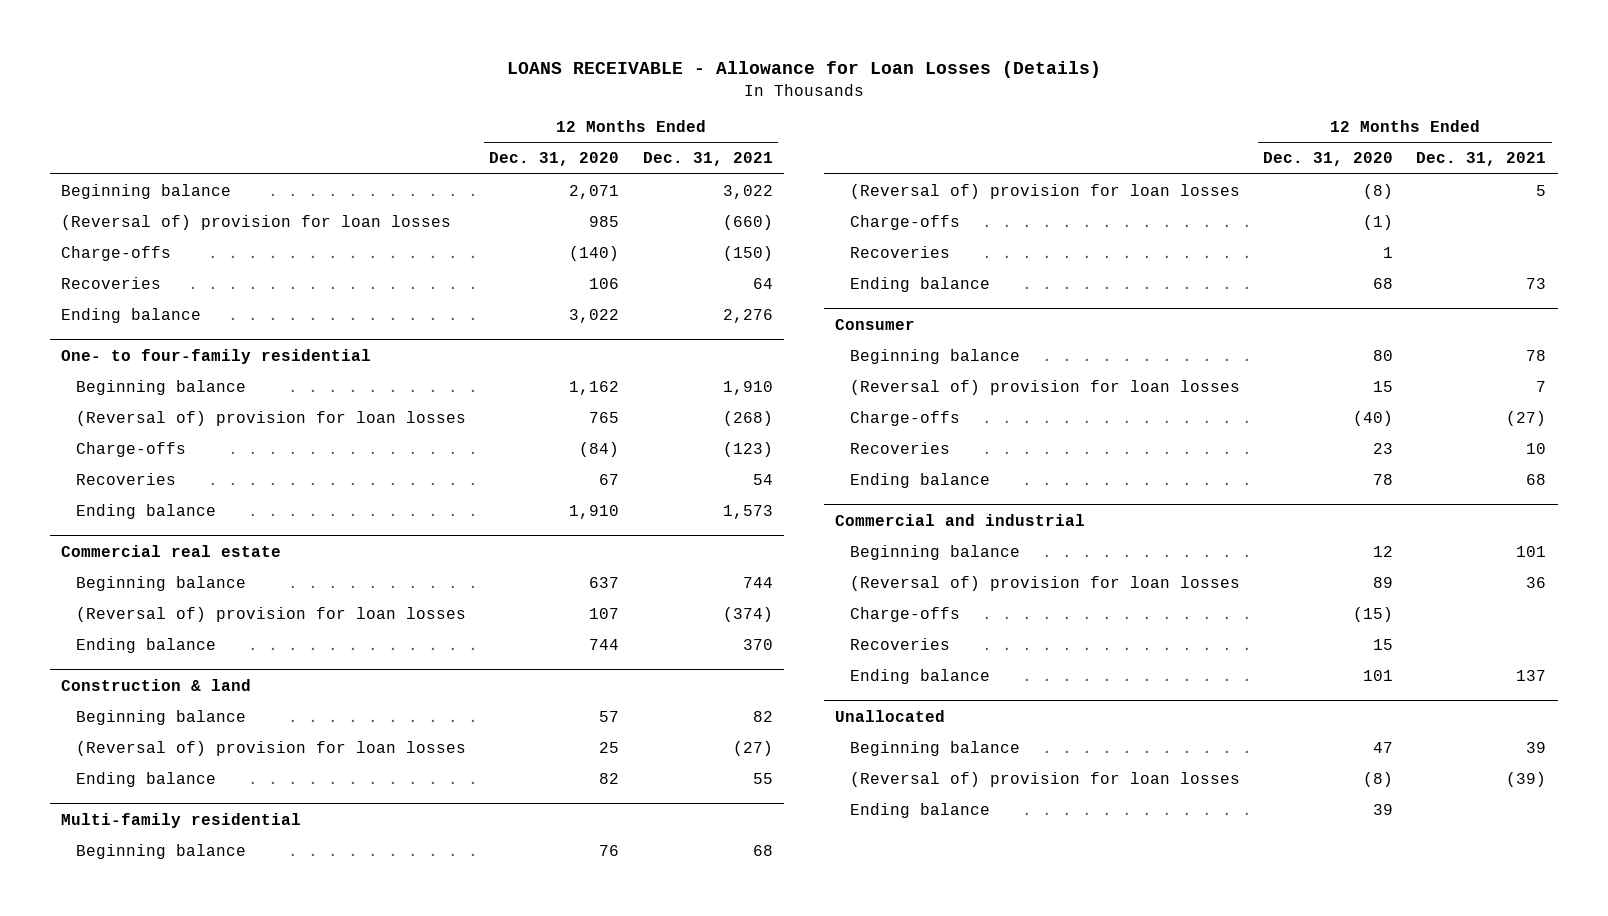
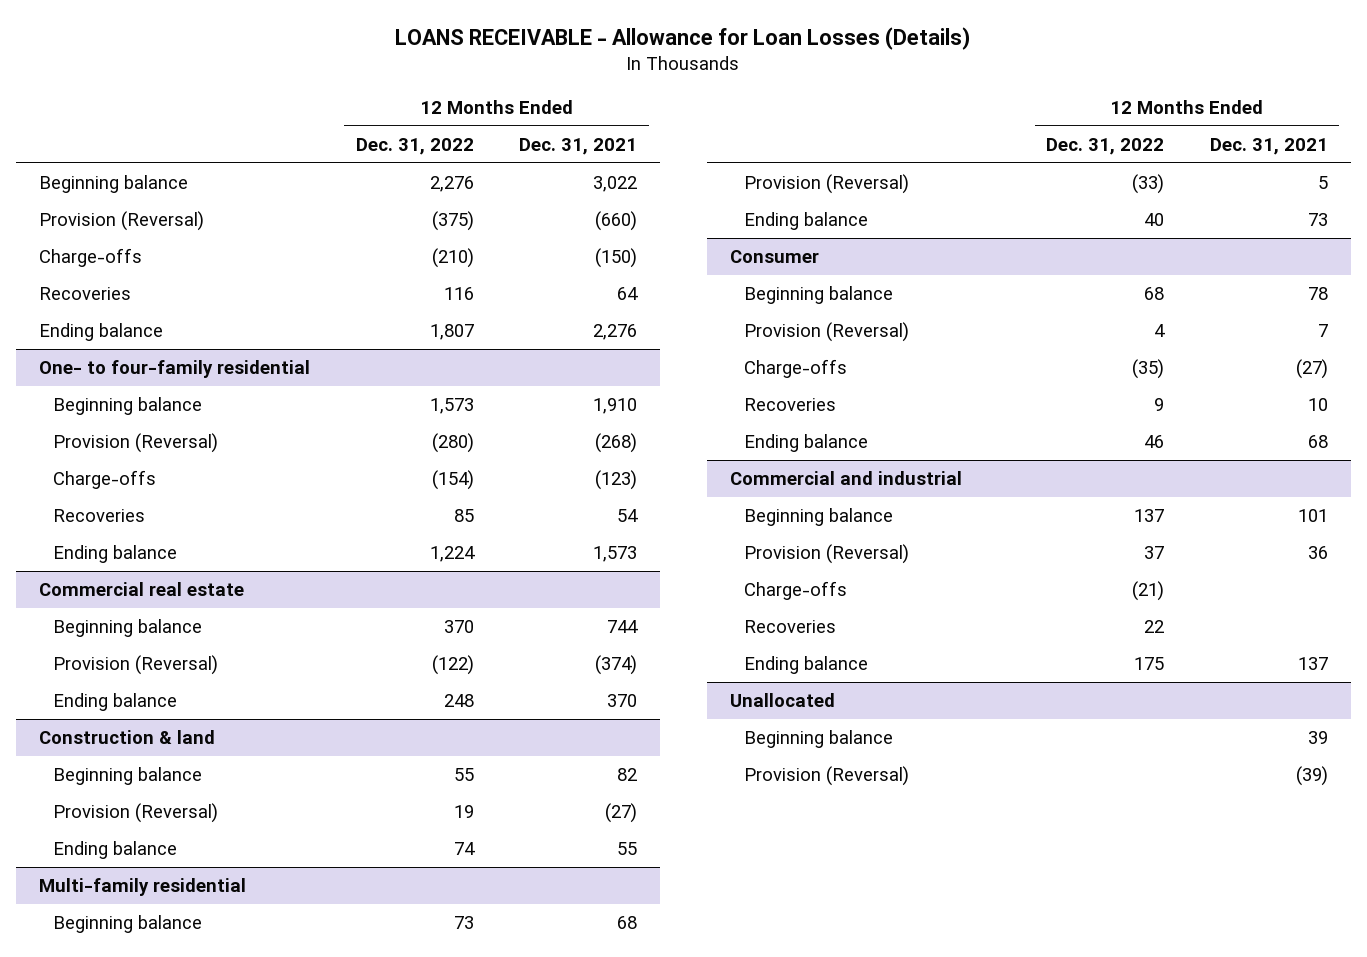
- | 12 Months Ended Dec. 31, 2020 | 12 Months Ended Dec. 31, 2021
+ | 12 Months Ended Dec. 31, 2022 | 12 Months Ended Dec. 31, 2021
- (Reversal of) provision for loan losses | 985 | (660)
+ Provision (Reversal) | (375) | (660)
@ One- to four-family residential
- (Reversal of) provision for loan losses | 765 | (268)
+ Provision (Reversal) | (280) | (268)
@ Commercial real estate
- (Reversal of) provision for loan losses | 107 | (374)
+ Provision (Reversal) | (122) | (374)
@ Construction & land
- (Reversal of) provision for loan losses | 25 | (27)
+ Provision (Reversal) | 19 | (27)
@ Multi-family residential
- (Reversal of) provision for loan losses | (8) | 5
- Charge-offs | (1) |
- Recoveries | 1 |
+ Provision (Reversal) | (33) | 5
@ Consumer
- (Reversal of) provision for loan losses | 15 | 7
+ Provision (Reversal) | 4 | 7
@ Commercial and industrial
- (Reversal of) provision for loan losses | 89 | 36
+ Provision (Reversal) | 37 | 36
@ Unallocated
- (Reversal of) provision for loan losses | (8) | (39)
- Ending balance | 39 |
+ Provision (Reversal) | | (39)

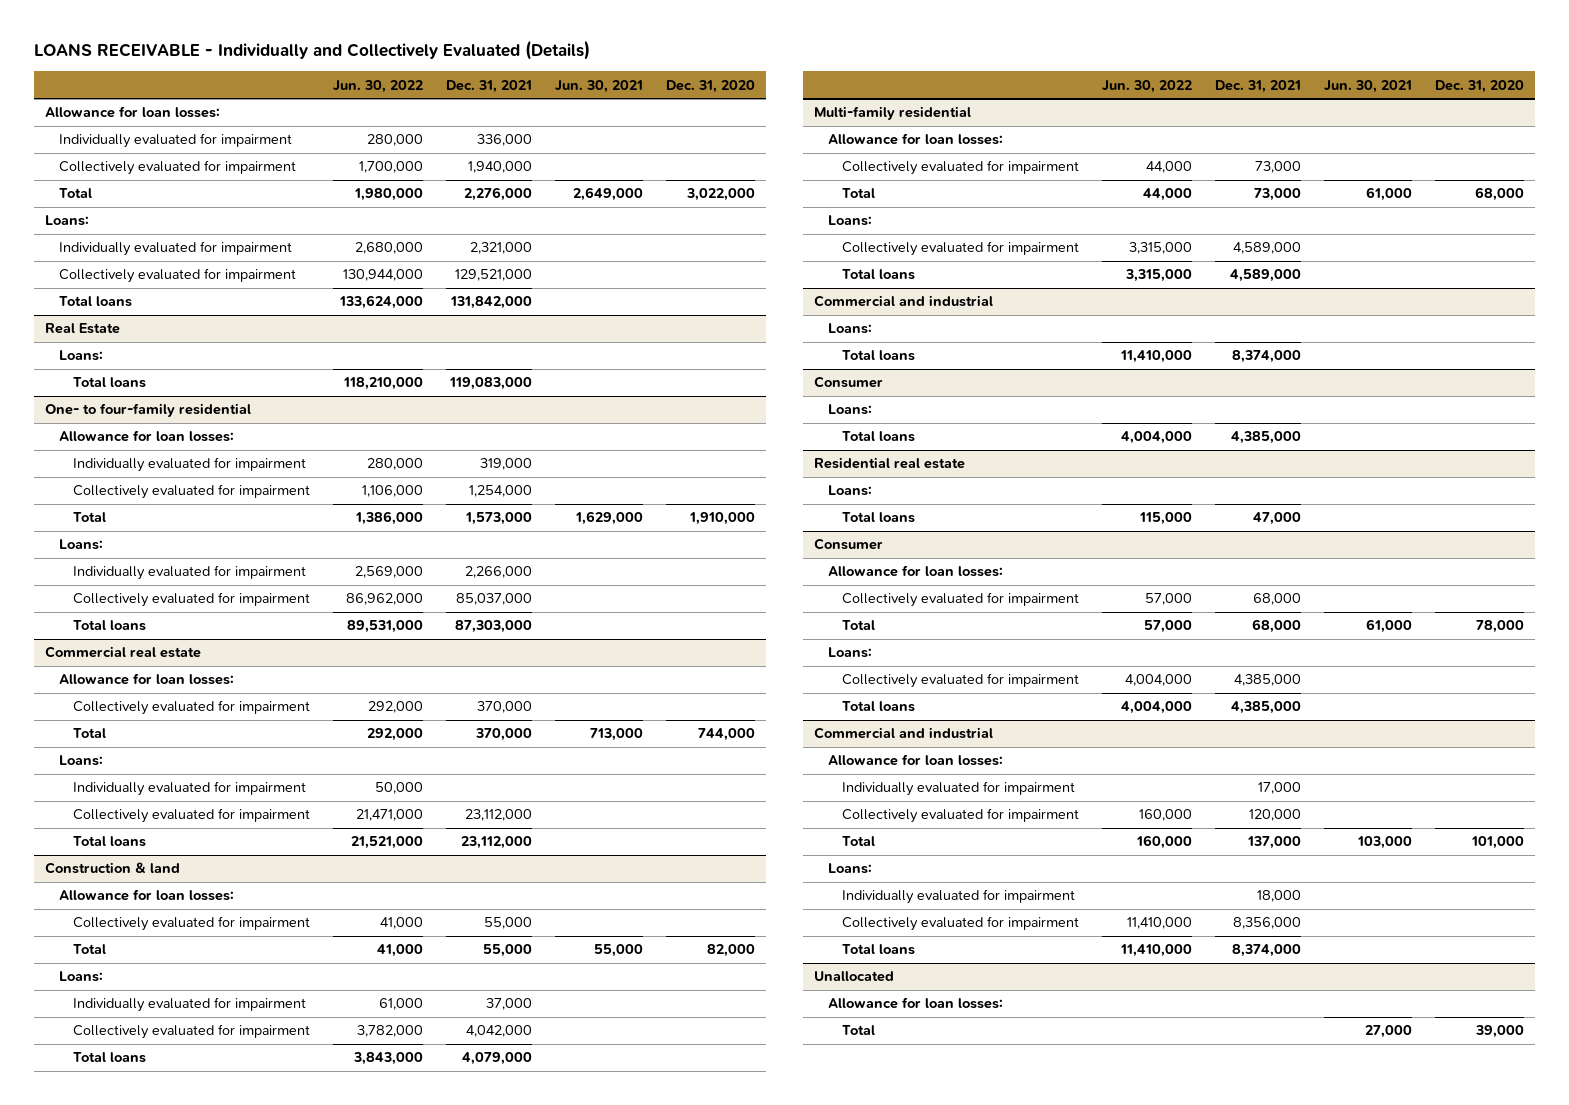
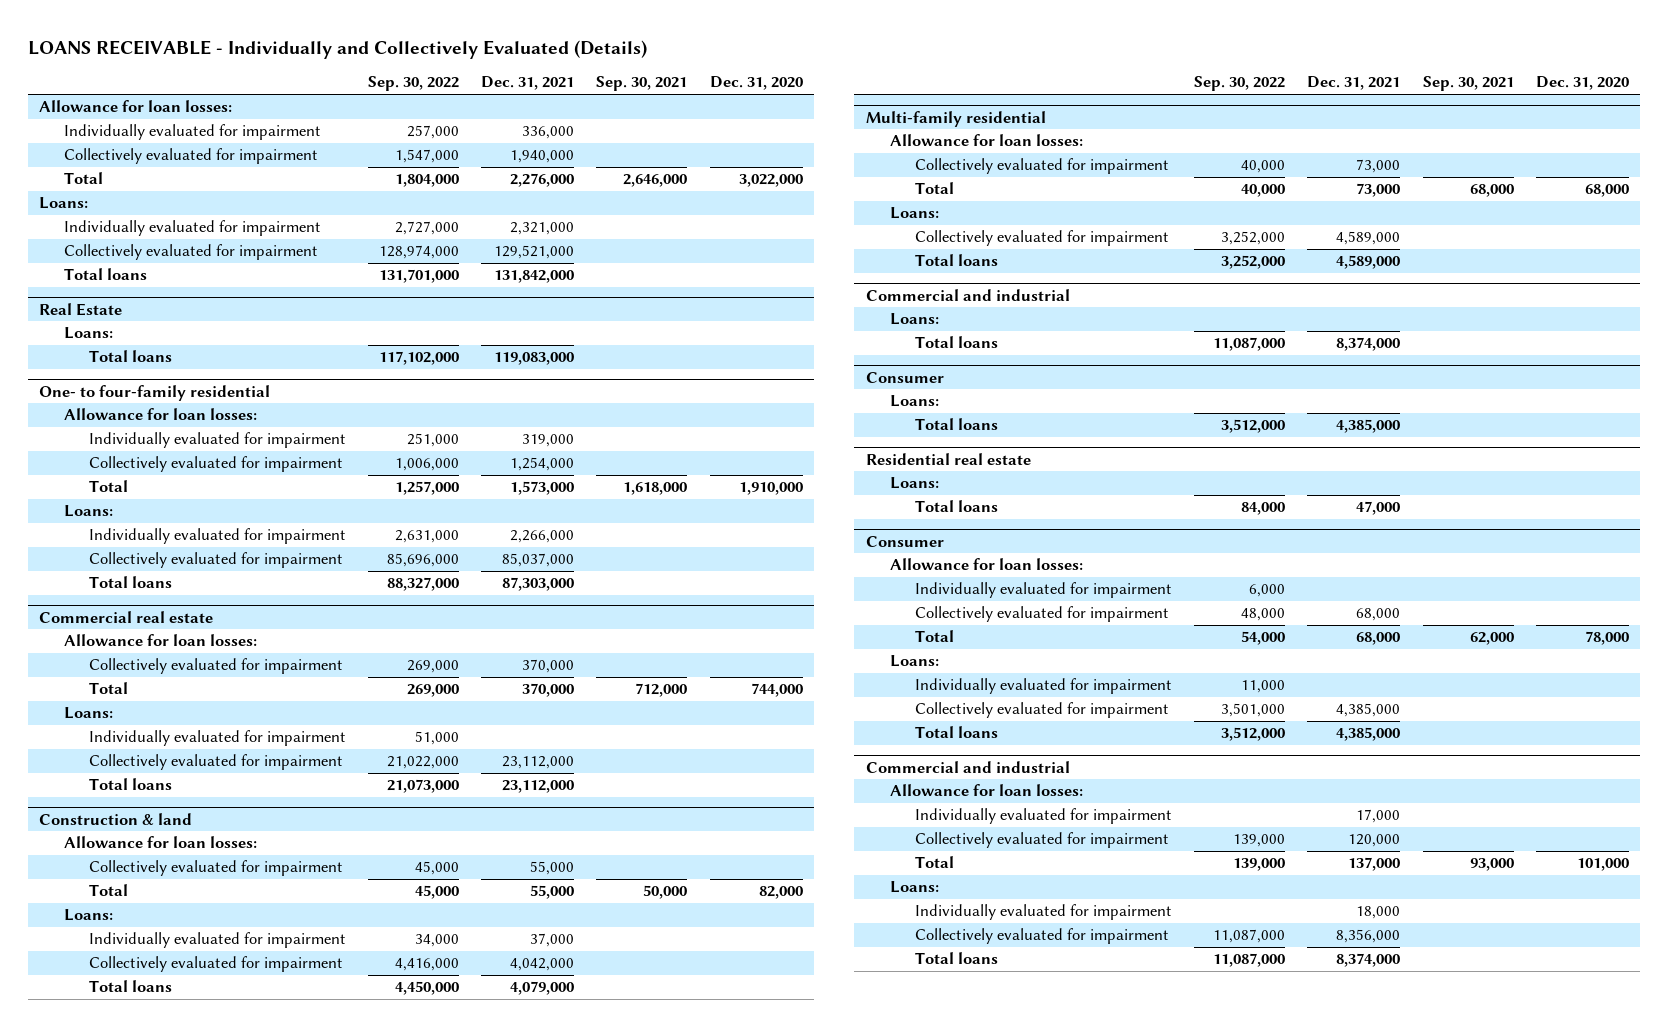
- | Jun. 30, 2022 | Dec. 31, 2021 | Jun. 30, 2021 | Dec. 31, 2020
+ | Sep. 30, 2022 | Dec. 31, 2021 | Sep. 30, 2021 | Dec. 31, 2020
@ Consumer
+ Individually evaluated for impairment | 6,000 | | |
+ Individually evaluated for impairment | 11,000 | | |
- Unallocated
- Allowance for loan losses:
- Total | | | 27,000 | 39,000

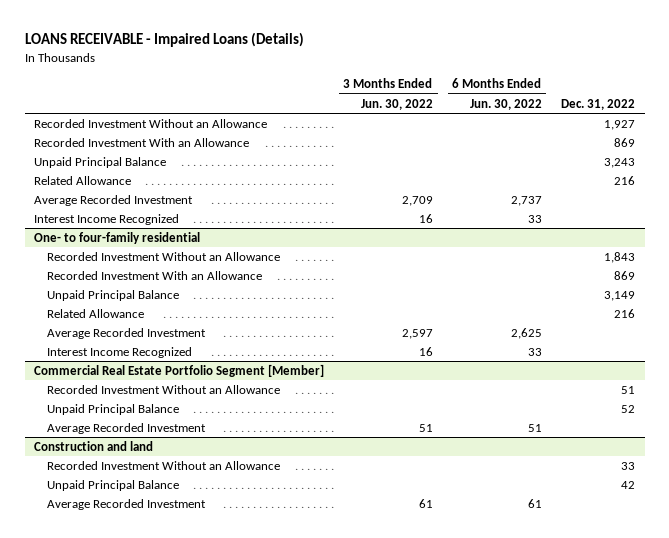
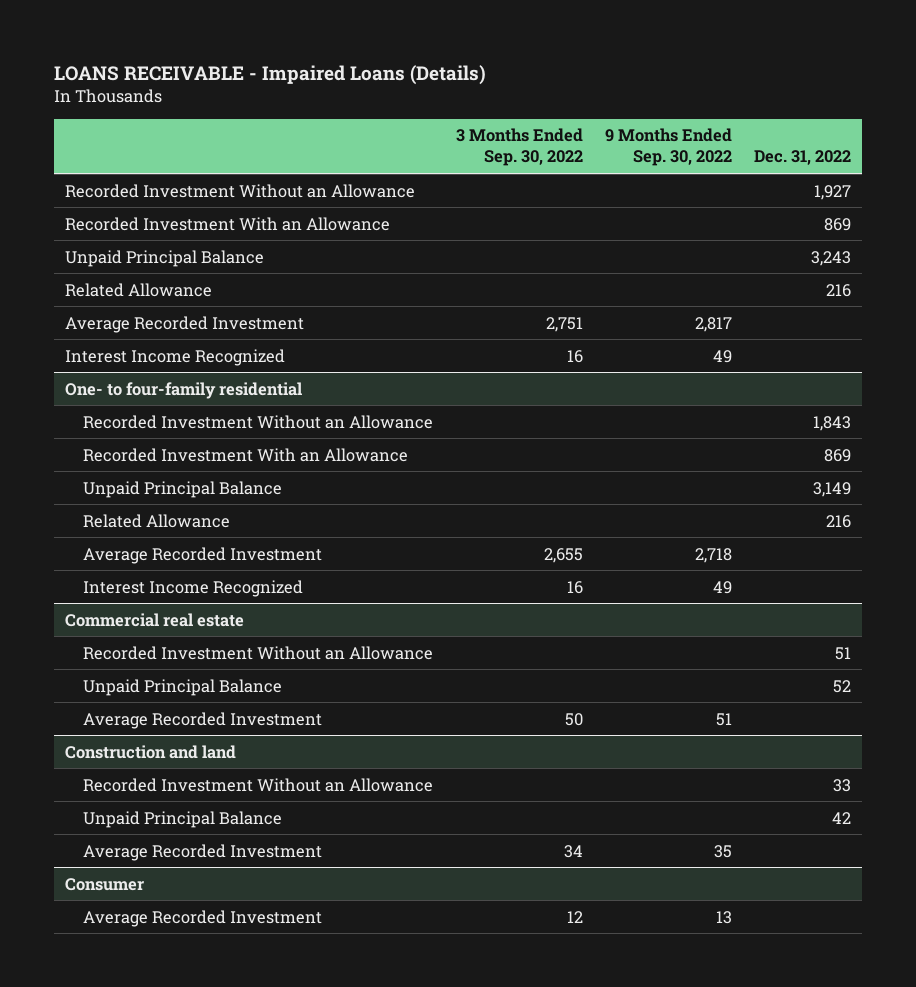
- | 3 Months Ended Jun. 30, 2022 | 6 Months Ended Jun. 30, 2022 | Dec. 31, 2022
+ | 3 Months Ended Sep. 30, 2022 | 9 Months Ended Sep. 30, 2022 | Dec. 31, 2022
- Commercial Real Estate Portfolio Segment [Member]
+ Commercial real estate
+ Consumer
+ Average Recorded Investment | 12 | 13 |

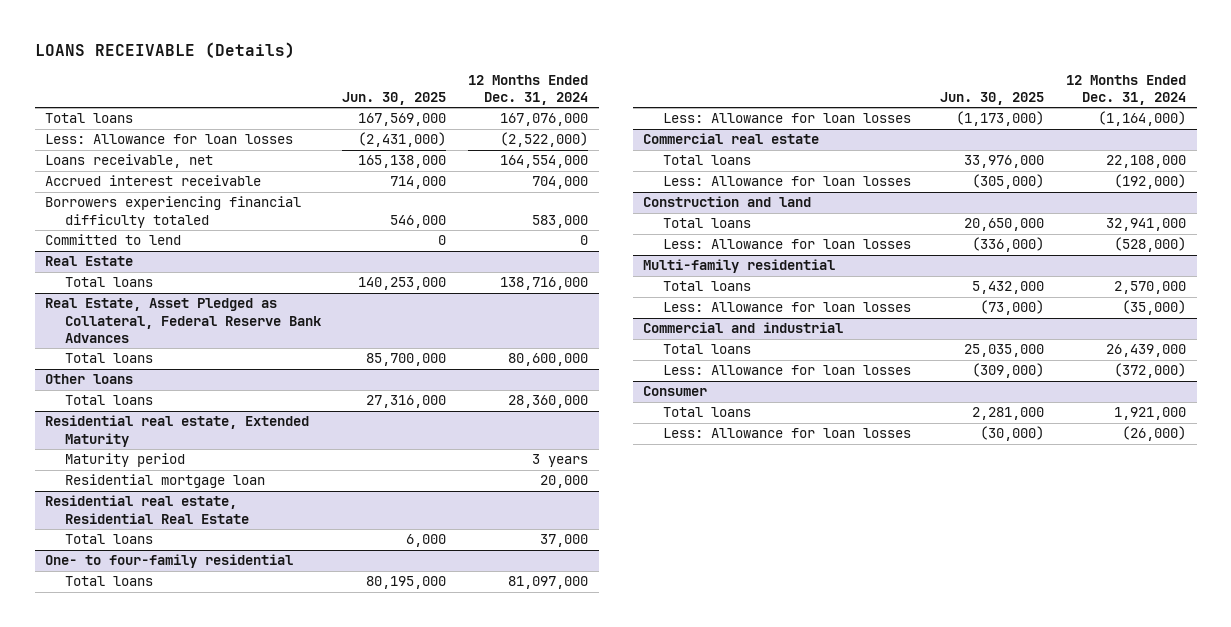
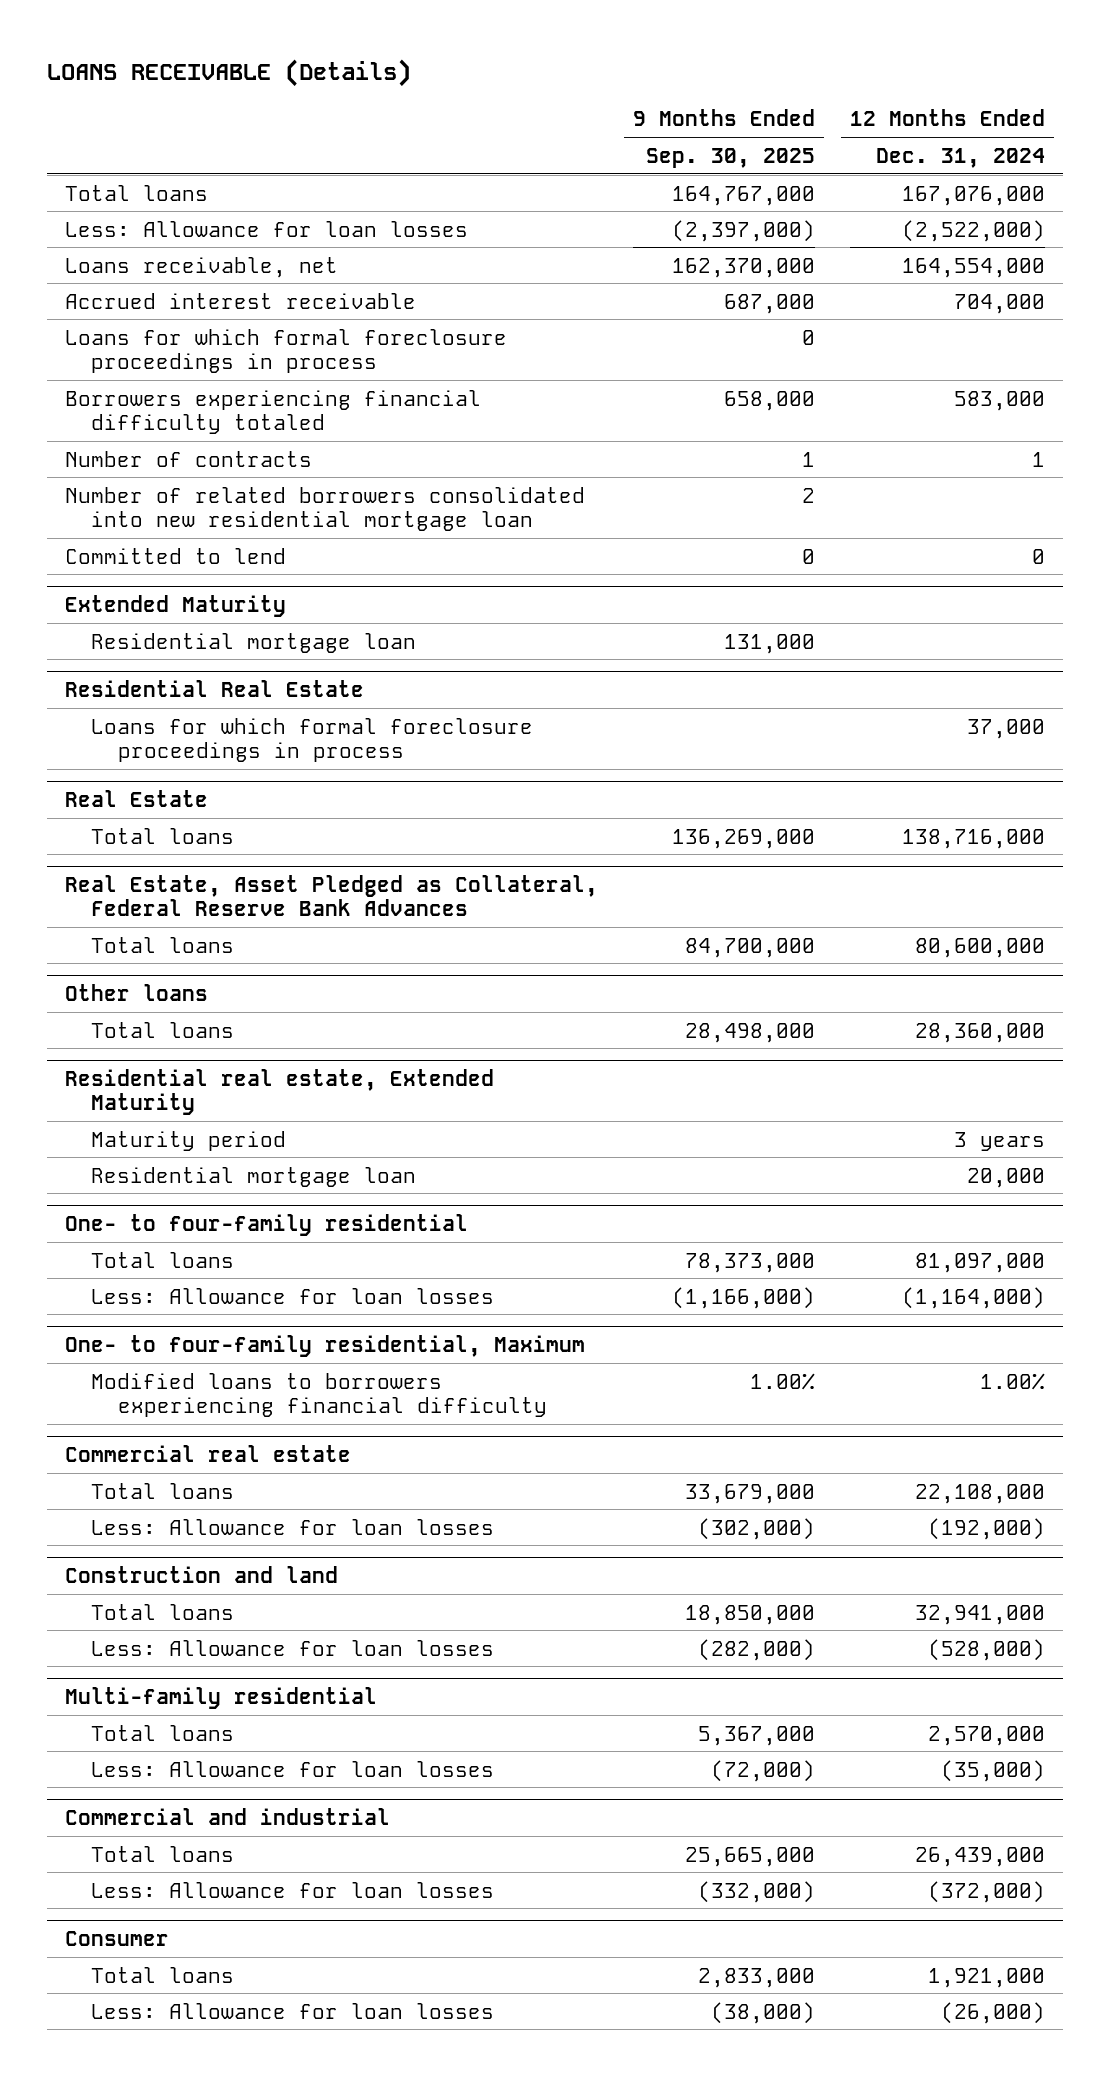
- | Jun. 30, 2025 | 12 Months Ended Dec. 31, 2024
+ | 9 Months Ended Sep. 30, 2025 | 12 Months Ended Dec. 31, 2024
+ Loans for which formal foreclosure proceedings in process | 0 |
+ Number of contracts | 1 | 1
+ Number of related borrowers consolidated into new residential mortgage loan | 2 |
+ Extended Maturity
+ Residential mortgage loan | 131,000 |
+ Residential Real Estate
+ Loans for which formal foreclosure proceedings in process | | 37,000
- Residential real estate, Residential Real Estate
- Total loans | 6,000 | 37,000
+ One- to four-family residential, Maximum
+ Modified loans to borrowers experiencing financial difficulty | 1.00% | 1.00%

